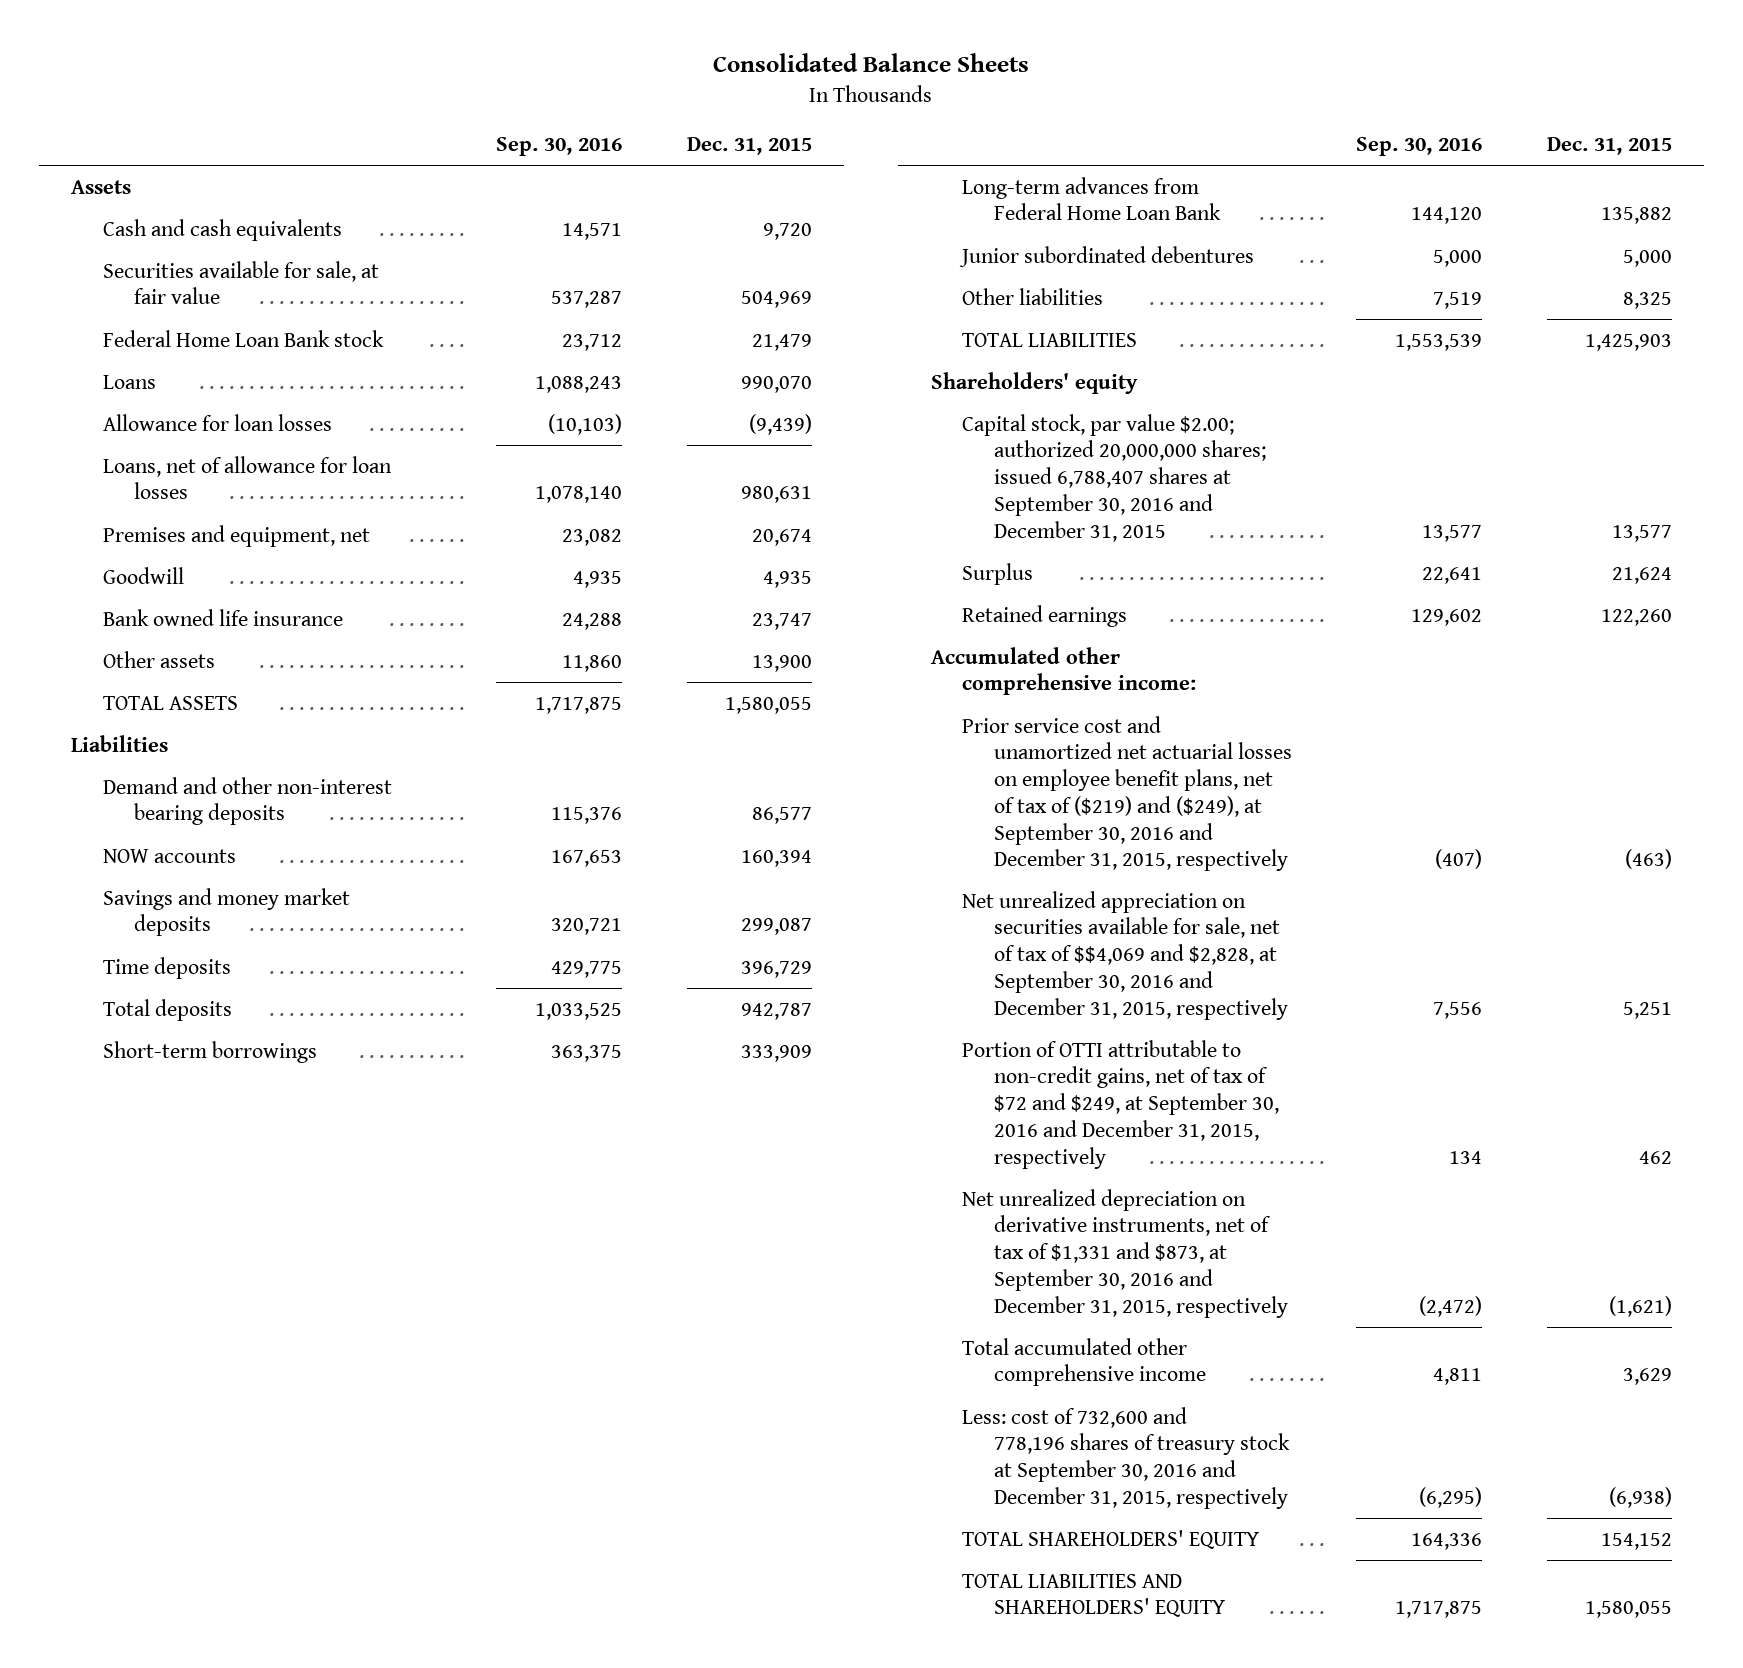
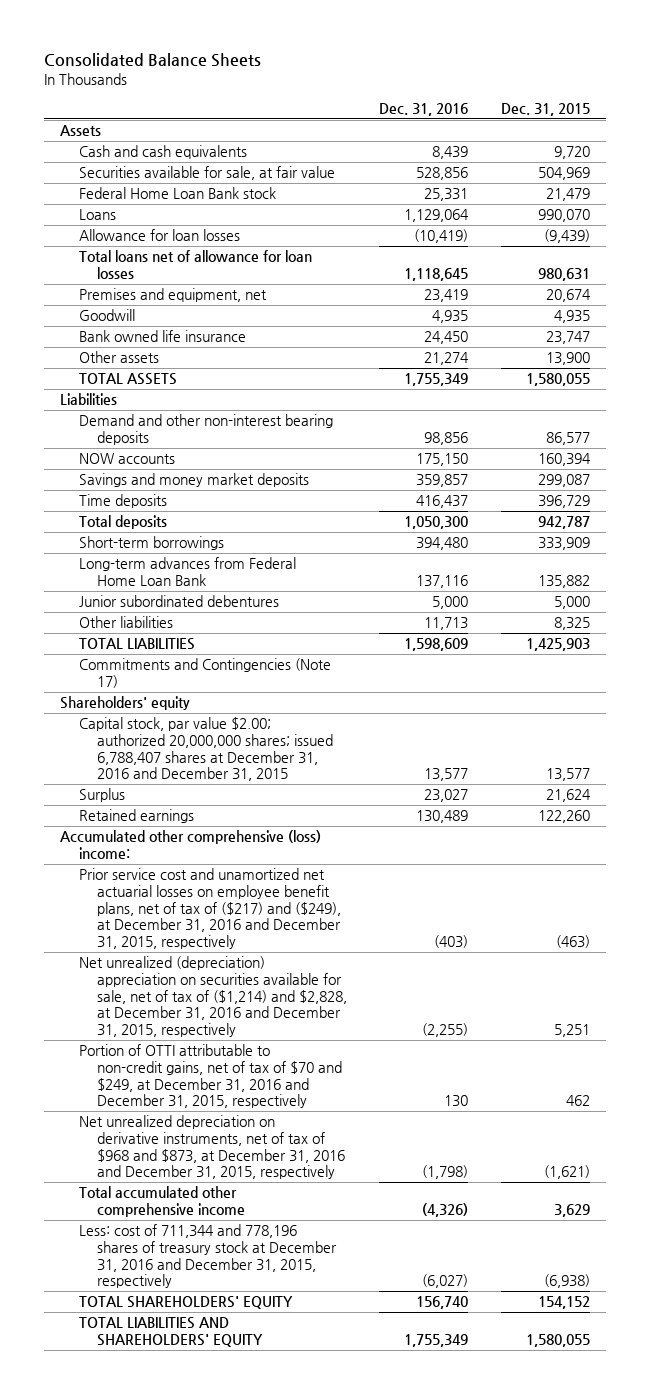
- | Sep. 30, 2016 | Dec. 31, 2015
+ | Dec. 31, 2016 | Dec. 31, 2015
- Loans, net of allowance for loan losses | 1,078,140 | 980,631
+ Total loans net of allowance for loan losses | 1,118,645 | 980,631
+ Commitments and Contingencies (Note 17)
- Capital stock, par value $2.00; authorized 20,000,000 shares; issued 6,788,407 shares at September 30, 2016 and December 31, 2015 | 13,577 | 13,577
+ Capital stock, par value $2.00; authorized 20,000,000 shares; issued 6,788,407 shares at December 31, 2016 and December 31, 2015 | 13,577 | 13,577
- Accumulated other comprehensive income:
- Prior service cost and unamortized net actuarial losses on employee benefit plans, net of tax of ($219) and ($249), at September 30, 2016 and December 31, 2015, respectively | (407) | (463)
- Net unrealized appreciation on securities available for sale, net of tax of $$4,069 and $2,828, at September 30, 2016 and December 31, 2015, respectively | 7,556 | 5,251
- Portion of OTTI attributable to non-credit gains, net of tax of $72 and $249, at September 30, 2016 and December 31, 2015, respectively | 134 | 462
- Net unrealized depreciation on derivative instruments, net of tax of $1,331 and $873, at September 30, 2016 and December 31, 2015, respectively | (2,472) | (1,621)
+ Accumulated other comprehensive (loss) income:
+ Prior service cost and unamortized net actuarial losses on employee benefit plans, net of tax of ($217) and ($249), at December 31, 2016 and December 31, 2015, respectively | (403) | (463)
+ Net unrealized (depreciation) appreciation on securities available for sale, net of tax of ($1,214) and $2,828, at December 31, 2016 and December 31, 2015, respectively | (2,255) | 5,251
+ Portion of OTTI attributable to non-credit gains, net of tax of $70 and $249, at December 31, 2016 and December 31, 2015, respectively | 130 | 462
+ Net unrealized depreciation on derivative instruments, net of tax of $968 and $873, at December 31, 2016 and December 31, 2015, respectively | (1,798) | (1,621)
- Less: cost of 732,600 and 778,196 shares of treasury stock at September 30, 2016 and December 31, 2015, respectively | (6,295) | (6,938)
+ Less: cost of 711,344 and 778,196 shares of treasury stock at December 31, 2016 and December 31, 2015, respectively | (6,027) | (6,938)

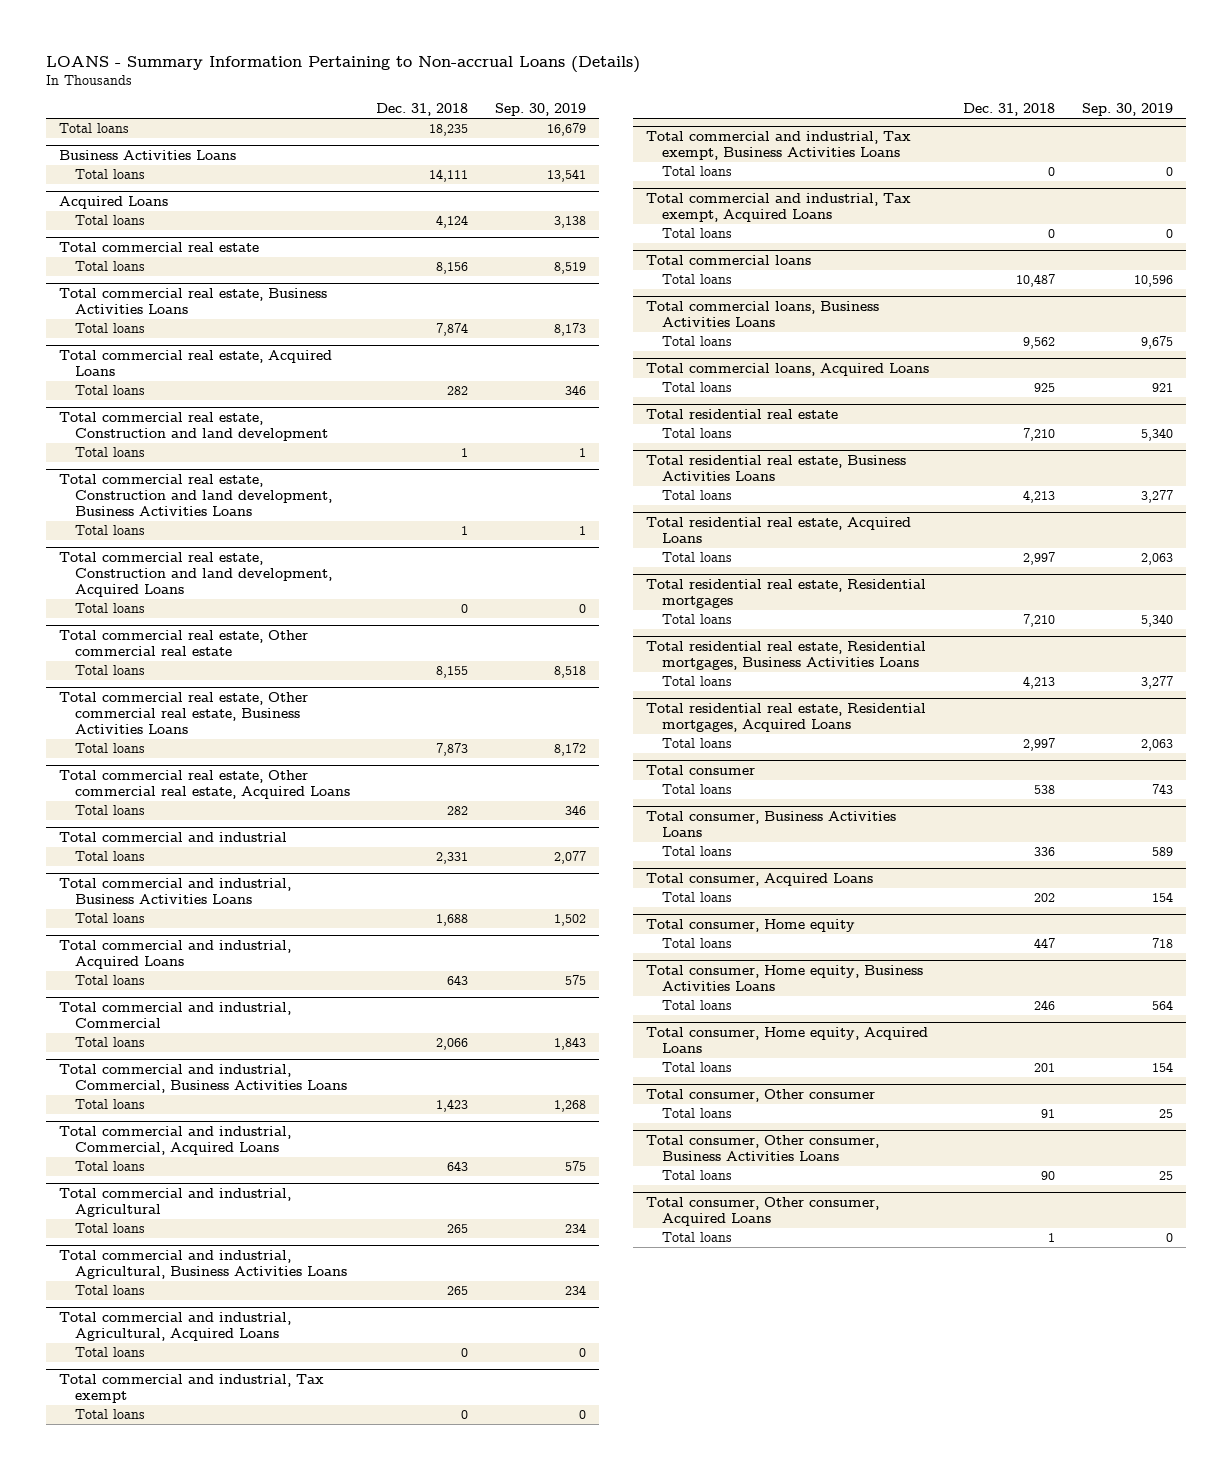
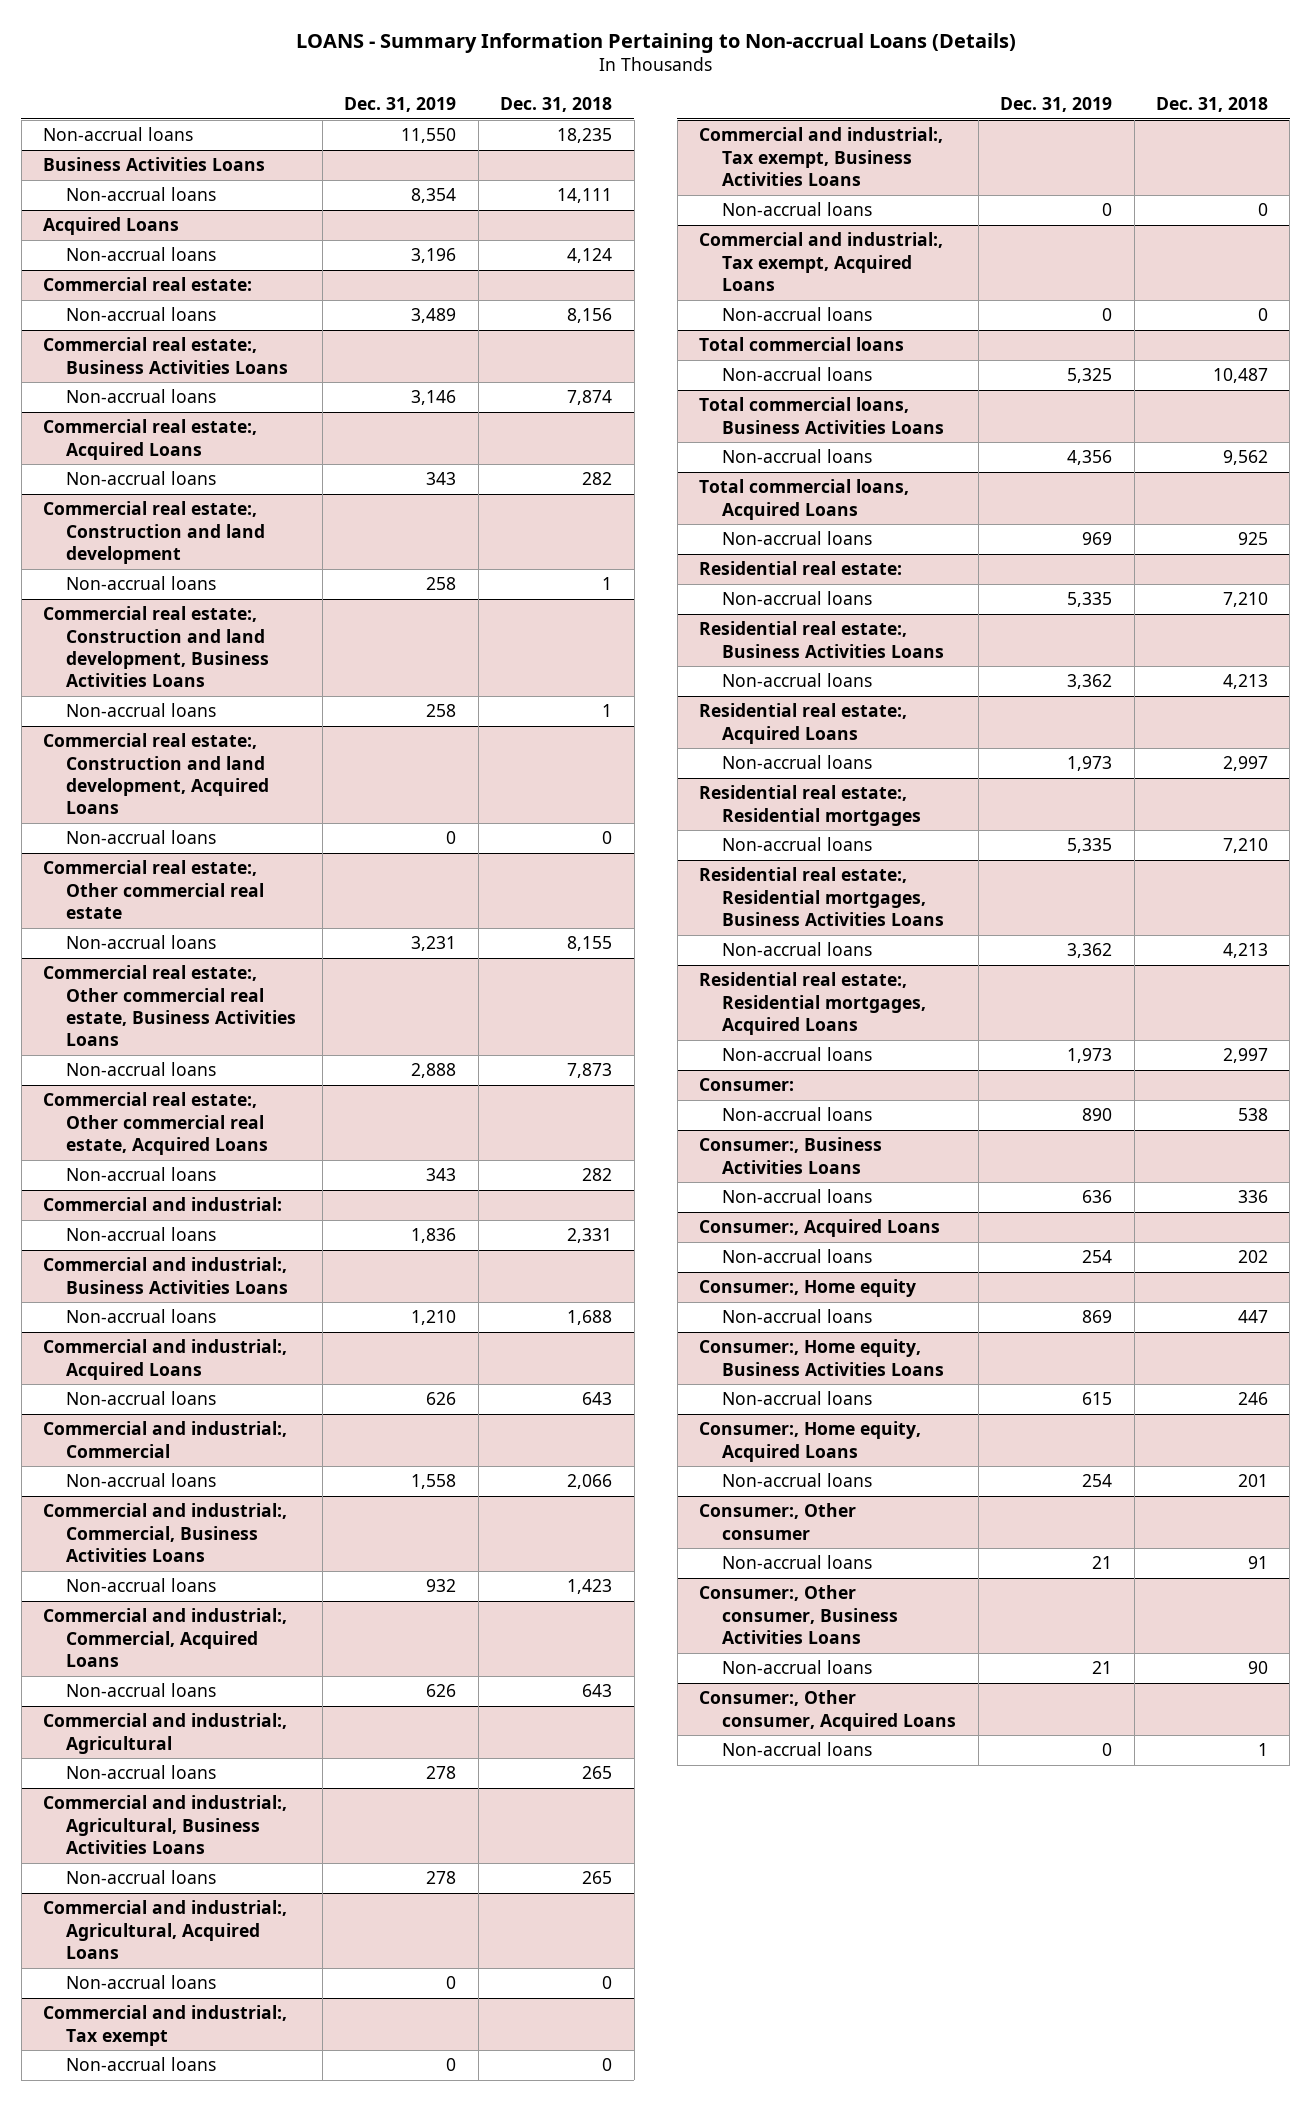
- | Dec. 31, 2018 | Sep. 30, 2019
+ | Dec. 31, 2019 | Dec. 31, 2018
- Total loans | 18,235 | 16,679
+ Non-accrual loans | 11,550 | 18,235
@ Business Activities Loans
- Total loans | 14,111 | 13,541
+ Non-accrual loans | 8,354 | 14,111
@ Acquired Loans
- Total loans | 4,124 | 3,138
- Total commercial real estate
- Total loans | 8,156 | 8,519
- Total commercial real estate, Business Activities Loans
- Total loans | 7,874 | 8,173
- Total commercial real estate, Acquired Loans
- Total loans | 282 | 346
- Total commercial real estate, Construction and land development
- Total loans | 1 | 1
- Total commercial real estate, Construction and land development, Business Activities Loans
- Total loans | 1 | 1
- Total commercial real estate, Construction and land development, Acquired Loans
- Total loans | 0 | 0
- Total commercial real estate, Other commercial real estate
- Total loans | 8,155 | 8,518
- Total commercial real estate, Other commercial real estate, Business Activities Loans
- Total loans | 7,873 | 8,172
- Total commercial real estate, Other commercial real estate, Acquired Loans
- Total loans | 282 | 346
- Total commercial and industrial
- Total loans | 2,331 | 2,077
- Total commercial and industrial, Business Activities Loans
- Total loans | 1,688 | 1,502
- Total commercial and industrial, Acquired Loans
- Total loans | 643 | 575
- Total commercial and industrial, Commercial
- Total loans | 2,066 | 1,843
- Total commercial and industrial, Commercial, Business Activities Loans
- Total loans | 1,423 | 1,268
- Total commercial and industrial, Commercial, Acquired Loans
- Total loans | 643 | 575
- Total commercial and industrial, Agricultural
- Total loans | 265 | 234
- Total commercial and industrial, Agricultural, Business Activities Loans
- Total loans | 265 | 234
- Total commercial and industrial, Agricultural, Acquired Loans
- Total loans | 0 | 0
- Total commercial and industrial, Tax exempt
- Total loans | 0 | 0
- Total commercial and industrial, Tax exempt, Business Activities Loans
- Total loans | 0 | 0
- Total commercial and industrial, Tax exempt, Acquired Loans
- Total loans | 0 | 0
@ Acquired Loans
+ Non-accrual loans | 3,196 | 4,124
+ Commercial real estate:
+ Non-accrual loans | 3,489 | 8,156
+ Commercial real estate:, Business Activities Loans
+ Non-accrual loans | 3,146 | 7,874
+ Commercial real estate:, Acquired Loans
+ Non-accrual loans | 343 | 282
+ Commercial real estate:, Construction and land development
+ Non-accrual loans | 258 | 1
+ Commercial real estate:, Construction and land development, Business Activities Loans
+ Non-accrual loans | 258 | 1
+ Commercial real estate:, Construction and land development, Acquired Loans
+ Non-accrual loans | 0 | 0
+ Commercial real estate:, Other commercial real estate
+ Non-accrual loans | 3,231 | 8,155
+ Commercial real estate:, Other commercial real estate, Business Activities Loans
+ Non-accrual loans | 2,888 | 7,873
+ Commercial real estate:, Other commercial real estate, Acquired Loans
+ Non-accrual loans | 343 | 282
+ Commercial and industrial:
+ Non-accrual loans | 1,836 | 2,331
+ Commercial and industrial:, Business Activities Loans
+ Non-accrual loans | 1,210 | 1,688
+ Commercial and industrial:, Acquired Loans
+ Non-accrual loans | 626 | 643
+ Commercial and industrial:, Commercial
+ Non-accrual loans | 1,558 | 2,066
+ Commercial and industrial:, Commercial, Business Activities Loans
+ Non-accrual loans | 932 | 1,423
+ Commercial and industrial:, Commercial, Acquired Loans
+ Non-accrual loans | 626 | 643
+ Commercial and industrial:, Agricultural
+ Non-accrual loans | 278 | 265
+ Commercial and industrial:, Agricultural, Business Activities Loans
+ Non-accrual loans | 278 | 265
+ Commercial and industrial:, Agricultural, Acquired Loans
+ Non-accrual loans | 0 | 0
+ Commercial and industrial:, Tax exempt
+ Non-accrual loans | 0 | 0
+ Commercial and industrial:, Tax exempt, Business Activities Loans
+ Non-accrual loans | 0 | 0
+ Commercial and industrial:, Tax exempt, Acquired Loans
+ Non-accrual loans | 0 | 0
@ Total commercial loans
- Total loans | 10,487 | 10,596
+ Non-accrual loans | 5,325 | 10,487
@ Total commercial loans, Business Activities Loans
- Total loans | 9,562 | 9,675
+ Non-accrual loans | 4,356 | 9,562
@ Total commercial loans, Acquired Loans
- Total loans | 925 | 921
- Total residential real estate
- Total loans | 7,210 | 5,340
- Total residential real estate, Business Activities Loans
- Total loans | 4,213 | 3,277
- Total residential real estate, Acquired Loans
- Total loans | 2,997 | 2,063
- Total residential real estate, Residential mortgages
- Total loans | 7,210 | 5,340
- Total residential real estate, Residential mortgages, Business Activities Loans
- Total loans | 4,213 | 3,277
- Total residential real estate, Residential mortgages, Acquired Loans
- Total loans | 2,997 | 2,063
- Total consumer
- Total loans | 538 | 743
- Total consumer, Business Activities Loans
- Total loans | 336 | 589
- Total consumer, Acquired Loans
- Total loans | 202 | 154
- Total consumer, Home equity
- Total loans | 447 | 718
- Total consumer, Home equity, Business Activities Loans
- Total loans | 246 | 564
- Total consumer, Home equity, Acquired Loans
- Total loans | 201 | 154
- Total consumer, Other consumer
- Total loans | 91 | 25
- Total consumer, Other consumer, Business Activities Loans
- Total loans | 90 | 25
- Total consumer, Other consumer, Acquired Loans
- Total loans | 1 | 0
@ Total commercial loans, Acquired Loans
+ Non-accrual loans | 969 | 925
+ Residential real estate:
+ Non-accrual loans | 5,335 | 7,210
+ Residential real estate:, Business Activities Loans
+ Non-accrual loans | 3,362 | 4,213
+ Residential real estate:, Acquired Loans
+ Non-accrual loans | 1,973 | 2,997
+ Residential real estate:, Residential mortgages
+ Non-accrual loans | 5,335 | 7,210
+ Residential real estate:, Residential mortgages, Business Activities Loans
+ Non-accrual loans | 3,362 | 4,213
+ Residential real estate:, Residential mortgages, Acquired Loans
+ Non-accrual loans | 1,973 | 2,997
+ Consumer:
+ Non-accrual loans | 890 | 538
+ Consumer:, Business Activities Loans
+ Non-accrual loans | 636 | 336
+ Consumer:, Acquired Loans
+ Non-accrual loans | 254 | 202
+ Consumer:, Home equity
+ Non-accrual loans | 869 | 447
+ Consumer:, Home equity, Business Activities Loans
+ Non-accrual loans | 615 | 246
+ Consumer:, Home equity, Acquired Loans
+ Non-accrual loans | 254 | 201
+ Consumer:, Other consumer
+ Non-accrual loans | 21 | 91
+ Consumer:, Other consumer, Business Activities Loans
+ Non-accrual loans | 21 | 90
+ Consumer:, Other consumer, Acquired Loans
+ Non-accrual loans | 0 | 1

